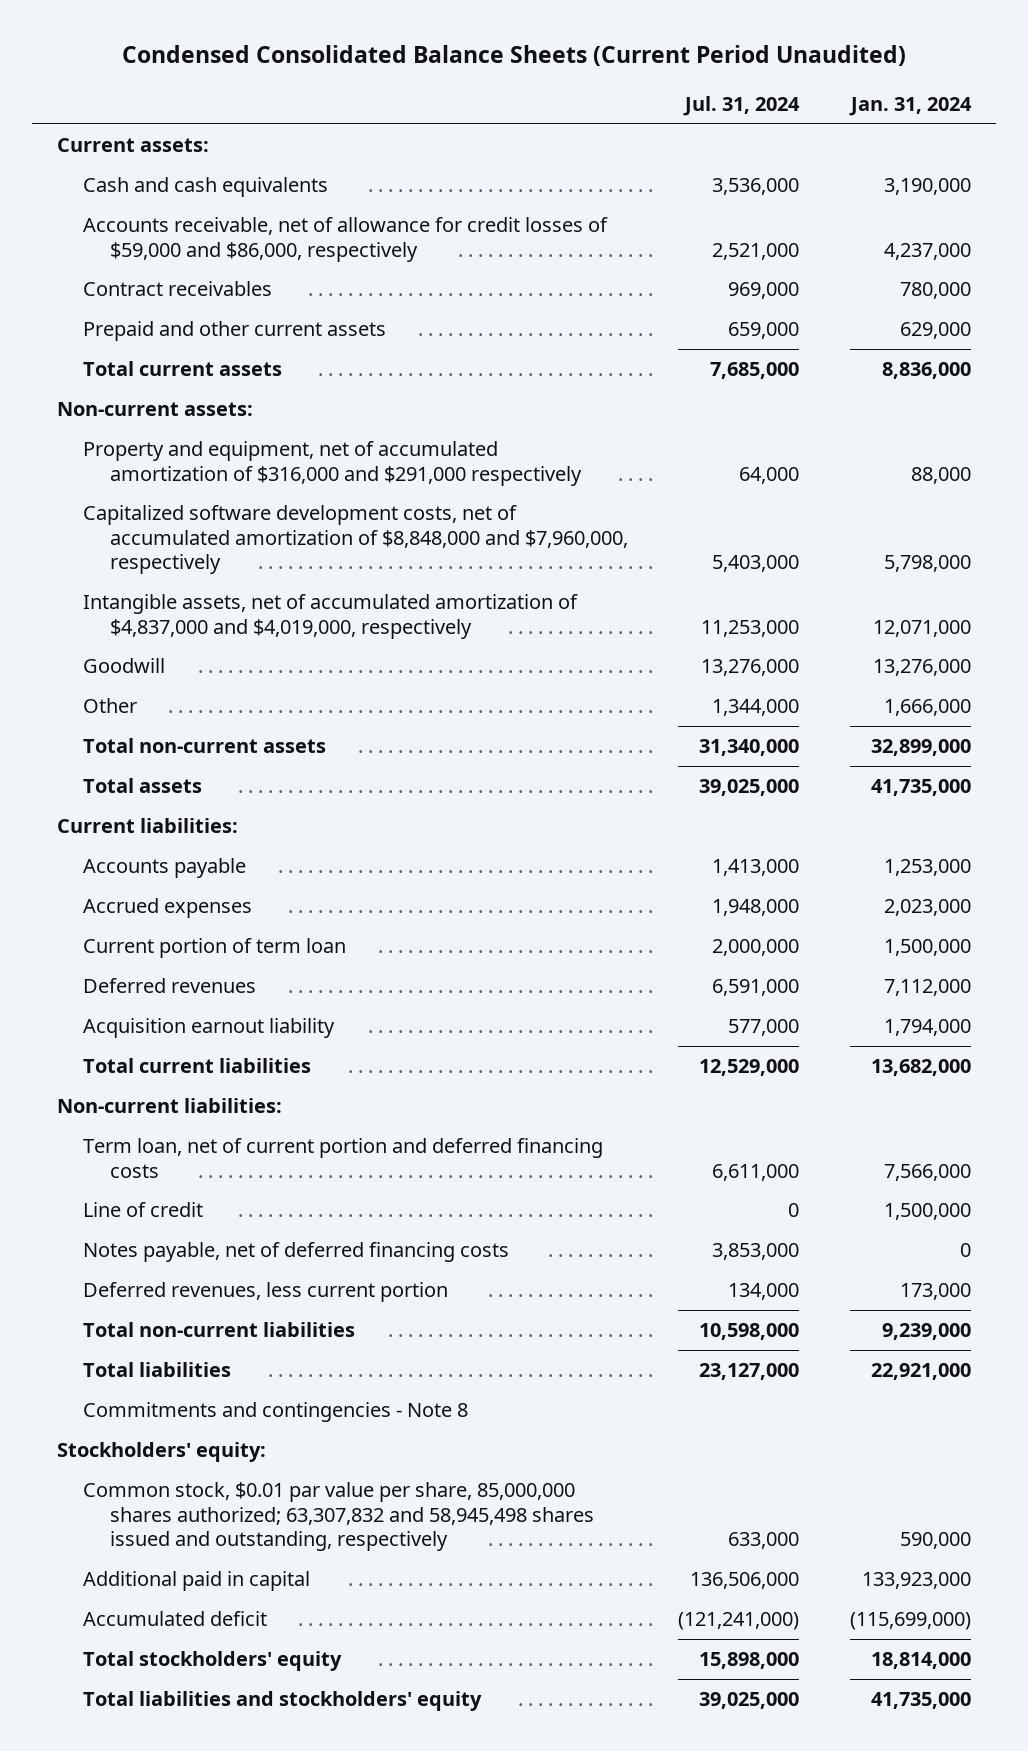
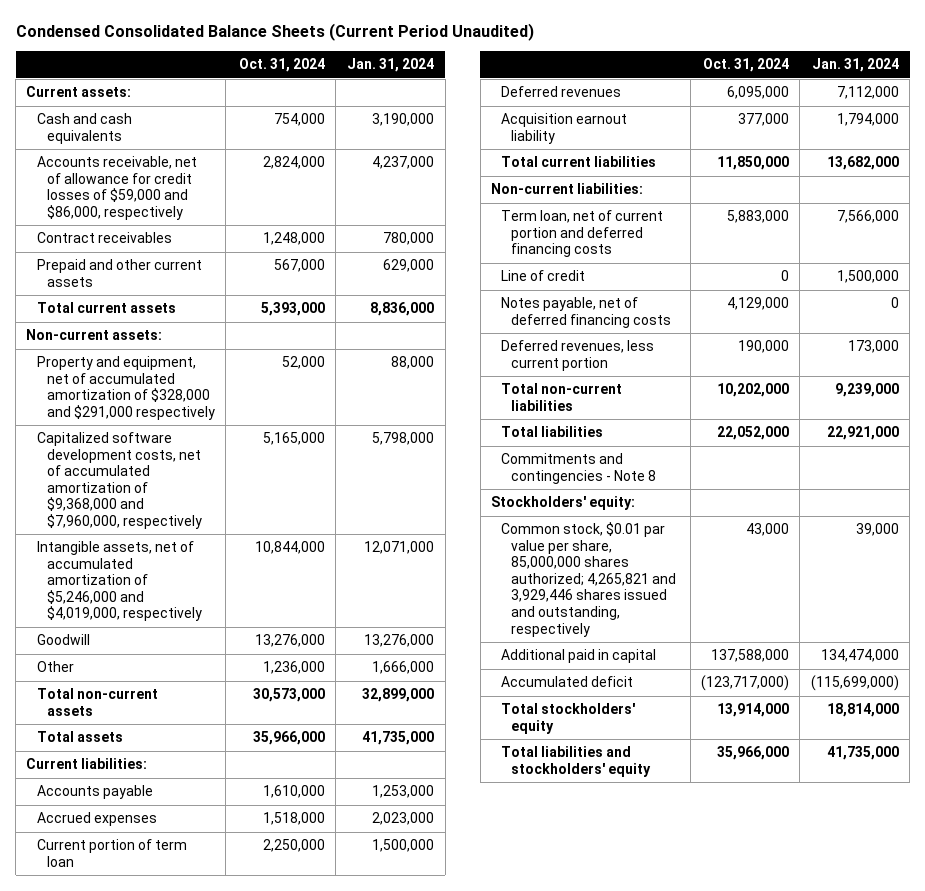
- | Jul. 31, 2024 | Jan. 31, 2024
+ | Oct. 31, 2024 | Jan. 31, 2024
- Property and equipment, net of accumulated amortization of $316,000 and $291,000 respectively | 64,000 | 88,000
- Capitalized software development costs, net of accumulated amortization of $8,848,000 and $7,960,000, respectively | 5,403,000 | 5,798,000
- Intangible assets, net of accumulated amortization of $4,837,000 and $4,019,000, respectively | 11,253,000 | 12,071,000
+ Property and equipment, net of accumulated amortization of $328,000 and $291,000 respectively | 52,000 | 88,000
+ Capitalized software development costs, net of accumulated amortization of $9,368,000 and $7,960,000, respectively | 5,165,000 | 5,798,000
+ Intangible assets, net of accumulated amortization of $5,246,000 and $4,019,000, respectively | 10,844,000 | 12,071,000
- Common stock, $0.01 par value per share, 85,000,000 shares authorized; 63,307,832 and 58,945,498 shares issued and outstanding, respectively | 633,000 | 590,000
- Additional paid in capital | 136,506,000 | 133,923,000
+ Common stock, $0.01 par value per share, 85,000,000 shares authorized; 4,265,821 and 3,929,446 shares issued and outstanding, respectively | 43,000 | 39,000
+ Additional paid in capital | 137,588,000 | 134,474,000

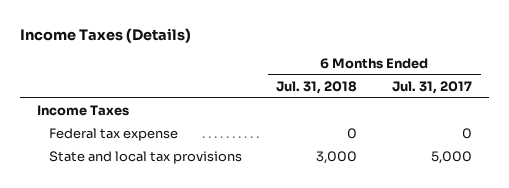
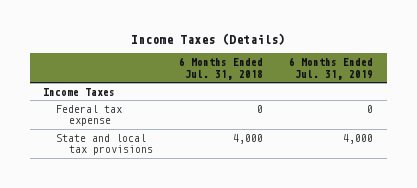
- | 6 Months Ended Jul. 31, 2018 | 6 Months Ended Jul. 31, 2017
+ | 6 Months Ended Jul. 31, 2018 | 6 Months Ended Jul. 31, 2019
- State and local tax provisions | 3,000 | 5,000
+ State and local tax provisions | 4,000 | 4,000

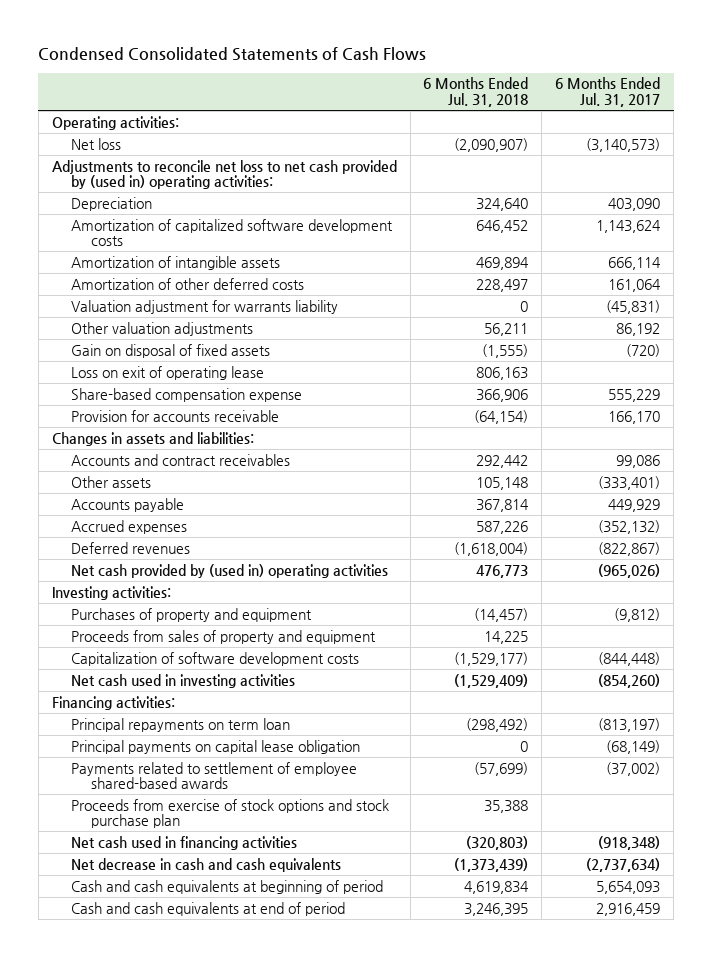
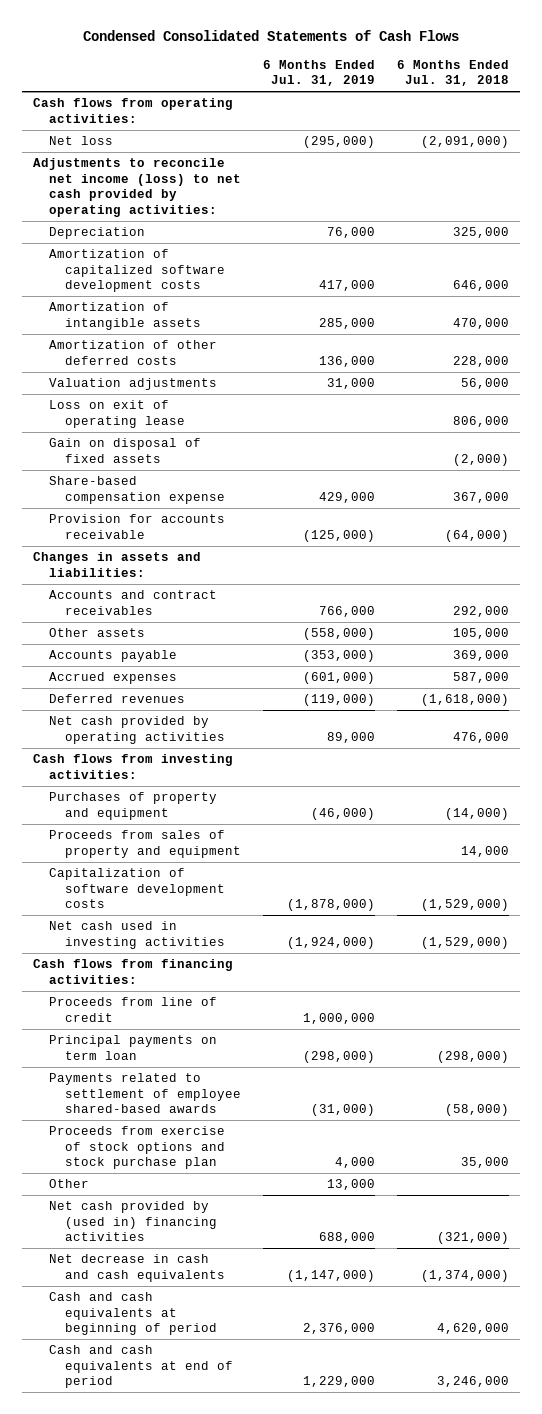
- | 6 Months Ended Jul. 31, 2018 | 6 Months Ended Jul. 31, 2017
+ | 6 Months Ended Jul. 31, 2019 | 6 Months Ended Jul. 31, 2018
- Operating activities:
- Net loss | (2,090,907) | (3,140,573)
- Adjustments to reconcile net loss to net cash provided by (used in) operating activities:
- Depreciation | 324,640 | 403,090
- Amortization of capitalized software development costs | 646,452 | 1,143,624
- Amortization of intangible assets | 469,894 | 666,114
- Amortization of other deferred costs | 228,497 | 161,064
- Valuation adjustment for warrants liability | 0 | (45,831)
- Other valuation adjustments | 56,211 | 86,192
- Gain on disposal of fixed assets | (1,555) | (720)
- Loss on exit of operating lease | 806,163 |
- Share-based compensation expense | 366,906 | 555,229
- Provision for accounts receivable | (64,154) | 166,170
+ Cash flows from operating activities:
+ Net loss | (295,000) | (2,091,000)
+ Adjustments to reconcile net income (loss) to net cash provided by operating activities:
+ Depreciation | 76,000 | 325,000
+ Amortization of capitalized software development costs | 417,000 | 646,000
+ Amortization of intangible assets | 285,000 | 470,000
+ Amortization of other deferred costs | 136,000 | 228,000
+ Valuation adjustments | 31,000 | 56,000
+ Loss on exit of operating lease | | 806,000
+ Gain on disposal of fixed assets | | (2,000)
+ Share-based compensation expense | 429,000 | 367,000
+ Provision for accounts receivable | (125,000) | (64,000)
- Accounts and contract receivables | 292,442 | 99,086
- Other assets | 105,148 | (333,401)
- Accounts payable | 367,814 | 449,929
- Accrued expenses | 587,226 | (352,132)
- Deferred revenues | (1,618,004) | (822,867)
- Net cash provided by (used in) operating activities | 476,773 | (965,026)
- Investing activities:
- Purchases of property and equipment | (14,457) | (9,812)
- Proceeds from sales of property and equipment | 14,225 |
- Capitalization of software development costs | (1,529,177) | (844,448)
- Net cash used in investing activities | (1,529,409) | (854,260)
- Financing activities:
- Principal repayments on term loan | (298,492) | (813,197)
- Principal payments on capital lease obligation | 0 | (68,149)
- Payments related to settlement of employee shared-based awards | (57,699) | (37,002)
- Proceeds from exercise of stock options and stock purchase plan | 35,388 |
- Net cash used in financing activities | (320,803) | (918,348)
- Net decrease in cash and cash equivalents | (1,373,439) | (2,737,634)
- Cash and cash equivalents at beginning of period | 4,619,834 | 5,654,093
- Cash and cash equivalents at end of period | 3,246,395 | 2,916,459
+ Accounts and contract receivables | 766,000 | 292,000
+ Other assets | (558,000) | 105,000
+ Accounts payable | (353,000) | 369,000
+ Accrued expenses | (601,000) | 587,000
+ Deferred revenues | (119,000) | (1,618,000)
+ Net cash provided by operating activities | 89,000 | 476,000
+ Cash flows from investing activities:
+ Purchases of property and equipment | (46,000) | (14,000)
+ Proceeds from sales of property and equipment | | 14,000
+ Capitalization of software development costs | (1,878,000) | (1,529,000)
+ Net cash used in investing activities | (1,924,000) | (1,529,000)
+ Cash flows from financing activities:
+ Proceeds from line of credit | 1,000,000 |
+ Principal payments on term loan | (298,000) | (298,000)
+ Payments related to settlement of employee shared-based awards | (31,000) | (58,000)
+ Proceeds from exercise of stock options and stock purchase plan | 4,000 | 35,000
+ Other | 13,000 |
+ Net cash provided by (used in) financing activities | 688,000 | (321,000)
+ Net decrease in cash and cash equivalents | (1,147,000) | (1,374,000)
+ Cash and cash equivalents at beginning of period | 2,376,000 | 4,620,000
+ Cash and cash equivalents at end of period | 1,229,000 | 3,246,000

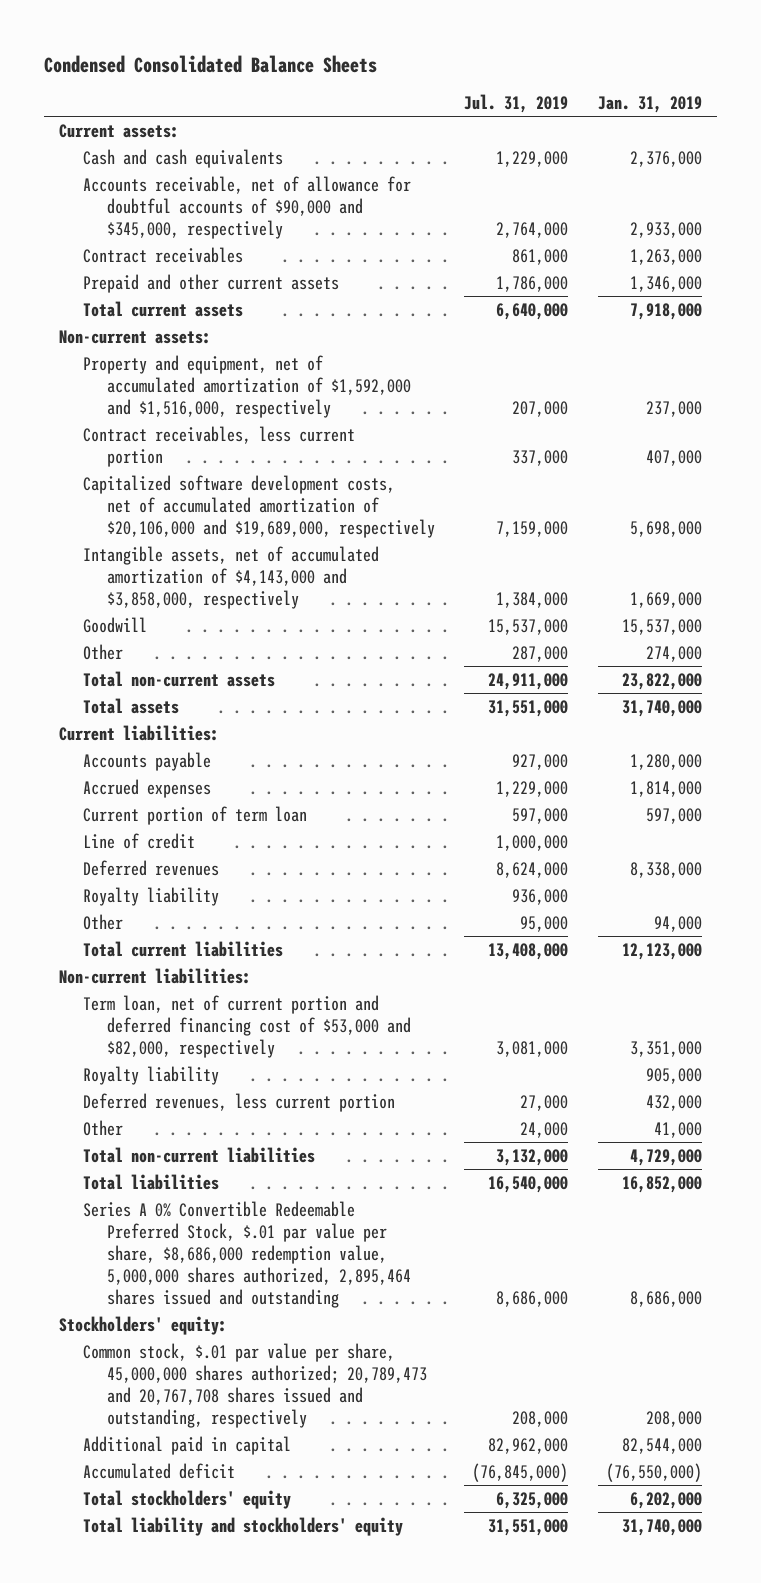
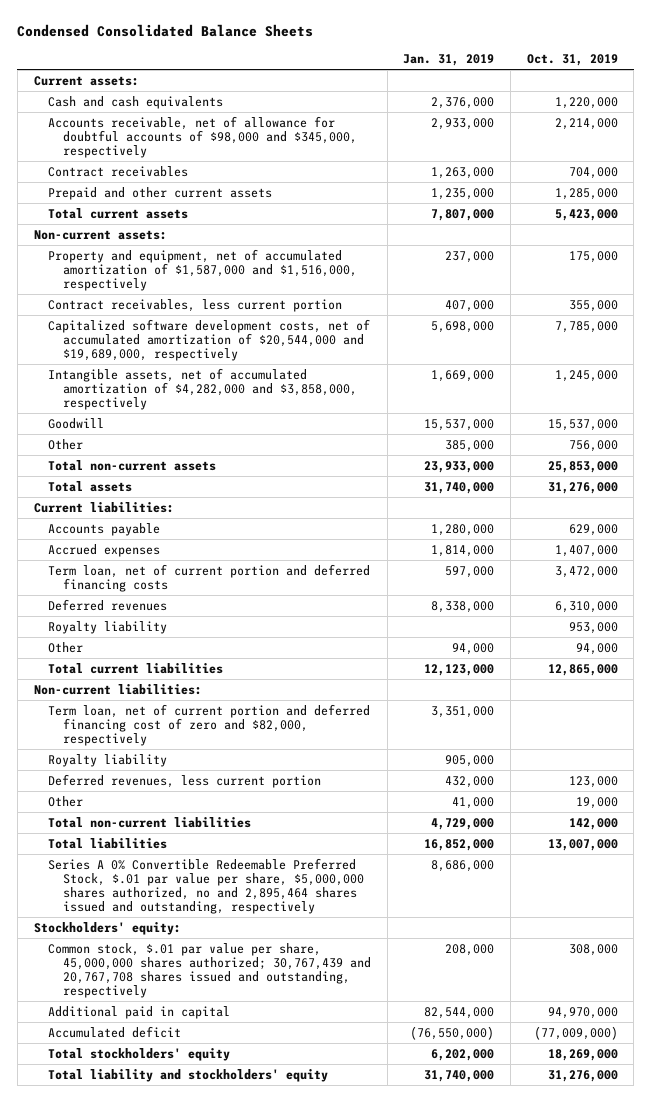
- | Jul. 31, 2019 | Jan. 31, 2019
+ | Jan. 31, 2019 | Oct. 31, 2019
- Accounts receivable, net of allowance for doubtful accounts of $90,000 and $345,000, respectively | 2,764,000 | 2,933,000
+ Accounts receivable, net of allowance for doubtful accounts of $98,000 and $345,000, respectively | 2,933,000 | 2,214,000
- Prepaid and other current assets | 1,786,000 | 1,346,000
- Total current assets | 6,640,000 | 7,918,000
+ Prepaid and other current assets | 1,235,000 | 1,285,000
+ Total current assets | 7,807,000 | 5,423,000
- Property and equipment, net of accumulated amortization of $1,592,000 and $1,516,000, respectively | 207,000 | 237,000
+ Property and equipment, net of accumulated amortization of $1,587,000 and $1,516,000, respectively | 237,000 | 175,000
- Capitalized software development costs, net of accumulated amortization of $20,106,000 and $19,689,000, respectively | 7,159,000 | 5,698,000
- Intangible assets, net of accumulated amortization of $4,143,000 and $3,858,000, respectively | 1,384,000 | 1,669,000
+ Capitalized software development costs, net of accumulated amortization of $20,544,000 and $19,689,000, respectively | 5,698,000 | 7,785,000
+ Intangible assets, net of accumulated amortization of $4,282,000 and $3,858,000, respectively | 1,669,000 | 1,245,000
- Other | 287,000 | 274,000
- Total non-current assets | 24,911,000 | 23,822,000
+ Other | 385,000 | 756,000
+ Total non-current assets | 23,933,000 | 25,853,000
- Current portion of term loan | 597,000 | 597,000
- Line of credit | 1,000,000 |
+ Term loan, net of current portion and deferred financing costs | 597,000 | 3,472,000
- Term loan, net of current portion and deferred financing cost of $53,000 and $82,000, respectively | 3,081,000 | 3,351,000
+ Term loan, net of current portion and deferred financing cost of zero and $82,000, respectively | 3,351,000 |
- Series A 0% Convertible Redeemable Preferred Stock, $.01 par value per share, $8,686,000 redemption value, 5,000,000 shares authorized, 2,895,464 shares issued and outstanding | 8,686,000 | 8,686,000
+ Series A 0% Convertible Redeemable Preferred Stock, $.01 par value per share, $5,000,000 shares authorized, no and 2,895,464 shares issued and outstanding, respectively | 8,686,000 |
- Common stock, $.01 par value per share, 45,000,000 shares authorized; 20,789,473 and 20,767,708 shares issued and outstanding, respectively | 208,000 | 208,000
+ Common stock, $.01 par value per share, 45,000,000 shares authorized; 30,767,439 and 20,767,708 shares issued and outstanding, respectively | 208,000 | 308,000

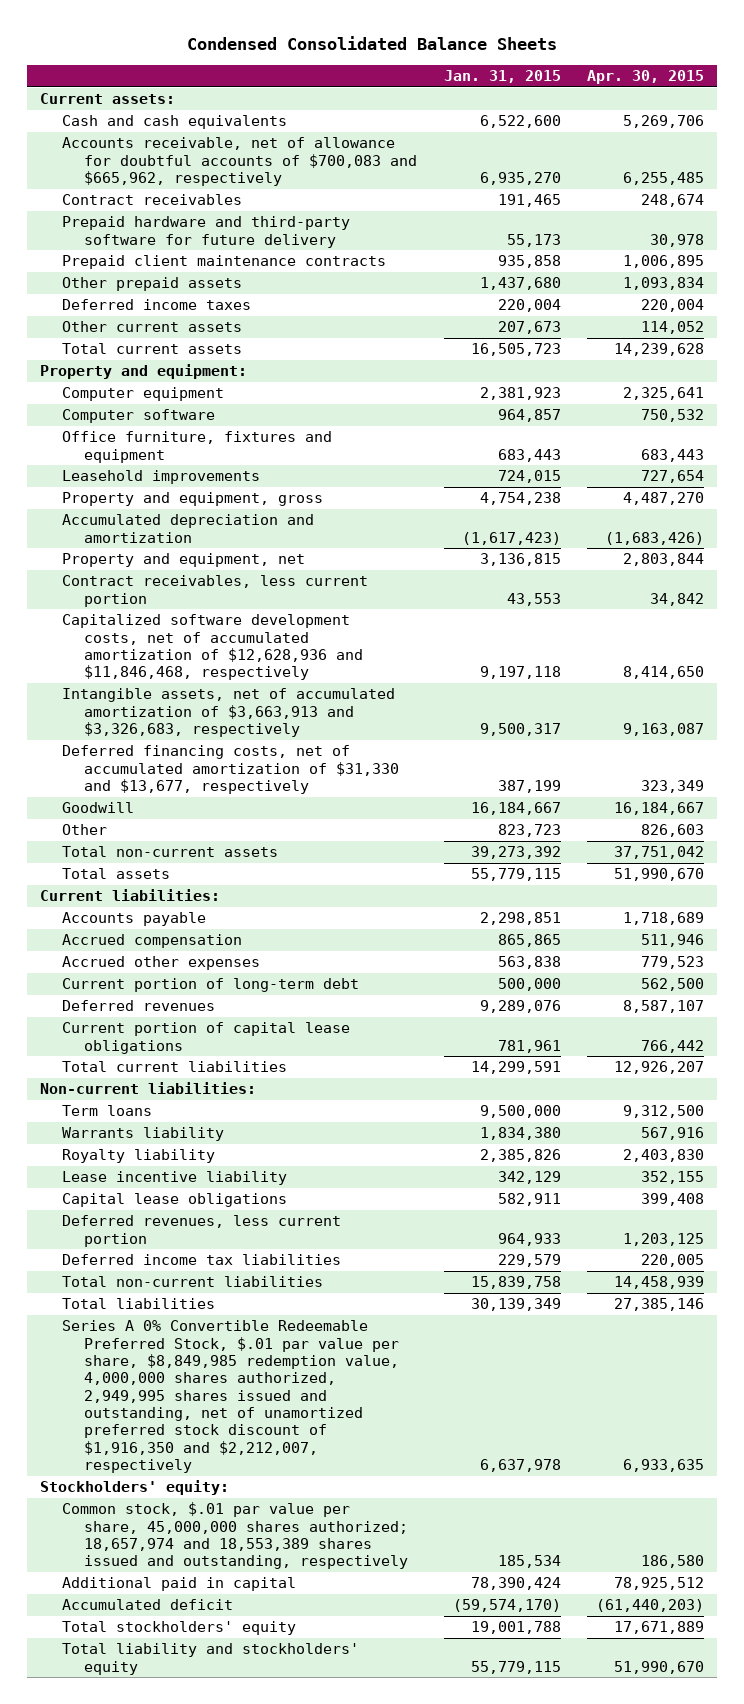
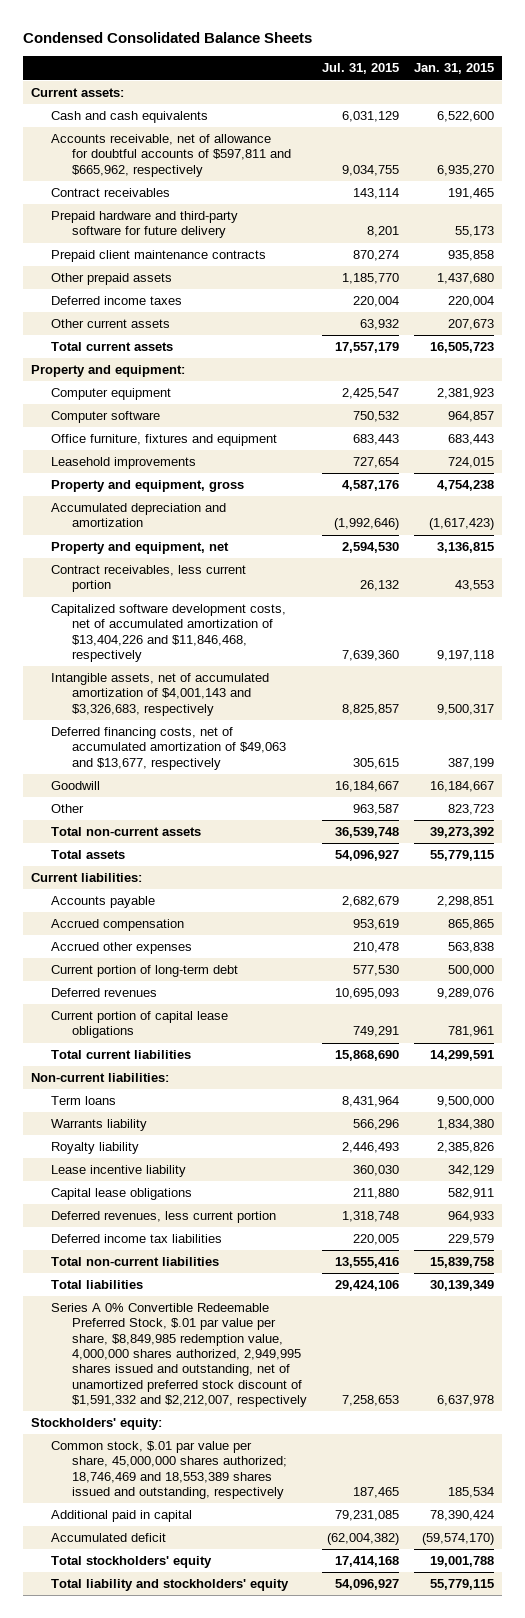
- | Jan. 31, 2015 | Apr. 30, 2015
+ | Jul. 31, 2015 | Jan. 31, 2015
- Accounts receivable, net of allowance for doubtful accounts of $700,083 and $665,962, respectively | 6,935,270 | 6,255,485
+ Accounts receivable, net of allowance for doubtful accounts of $597,811 and $665,962, respectively | 9,034,755 | 6,935,270
- Capitalized software development costs, net of accumulated amortization of $12,628,936 and $11,846,468, respectively | 9,197,118 | 8,414,650
- Intangible assets, net of accumulated amortization of $3,663,913 and $3,326,683, respectively | 9,500,317 | 9,163,087
- Deferred financing costs, net of accumulated amortization of $31,330 and $13,677, respectively | 387,199 | 323,349
+ Capitalized software development costs, net of accumulated amortization of $13,404,226 and $11,846,468, respectively | 7,639,360 | 9,197,118
+ Intangible assets, net of accumulated amortization of $4,001,143 and $3,326,683, respectively | 8,825,857 | 9,500,317
+ Deferred financing costs, net of accumulated amortization of $49,063 and $13,677, respectively | 305,615 | 387,199
- Series A 0% Convertible Redeemable Preferred Stock, $.01 par value per share, $8,849,985 redemption value, 4,000,000 shares authorized, 2,949,995 shares issued and outstanding, net of unamortized preferred stock discount of $1,916,350 and $2,212,007, respectively | 6,637,978 | 6,933,635
+ Series A 0% Convertible Redeemable Preferred Stock, $.01 par value per share, $8,849,985 redemption value, 4,000,000 shares authorized, 2,949,995 shares issued and outstanding, net of unamortized preferred stock discount of $1,591,332 and $2,212,007, respectively | 7,258,653 | 6,637,978
- Common stock, $.01 par value per share, 45,000,000 shares authorized; 18,657,974 and 18,553,389 shares issued and outstanding, respectively | 185,534 | 186,580
+ Common stock, $.01 par value per share, 45,000,000 shares authorized; 18,746,469 and 18,553,389 shares issued and outstanding, respectively | 187,465 | 185,534

